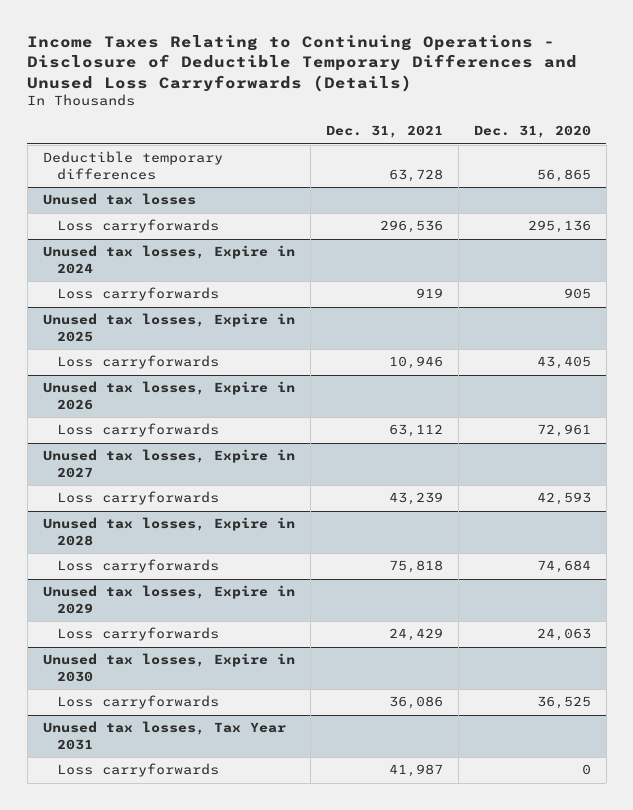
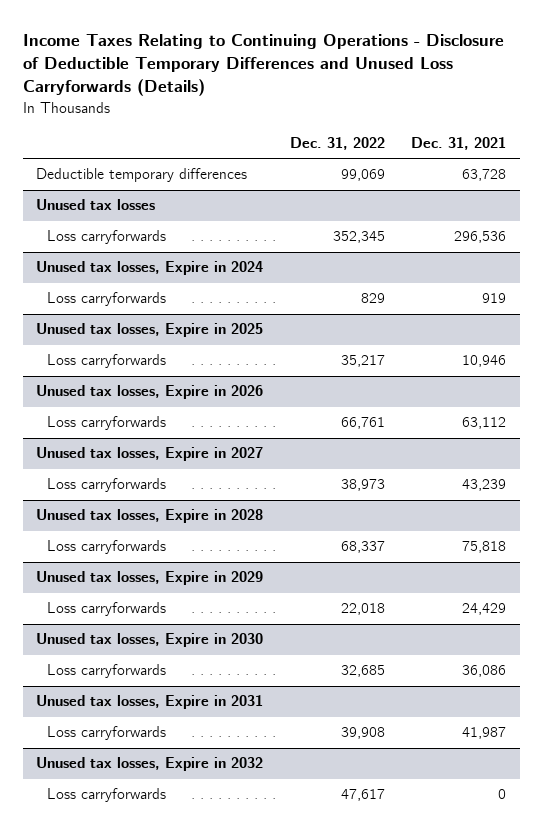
- | Dec. 31, 2021 | Dec. 31, 2020
+ | Dec. 31, 2022 | Dec. 31, 2021
- Unused tax losses, Tax Year 2031
+ Unused tax losses, Expire in 2031
+ Unused tax losses, Expire in 2032
+ Loss carryforwards | 47,617 | 0

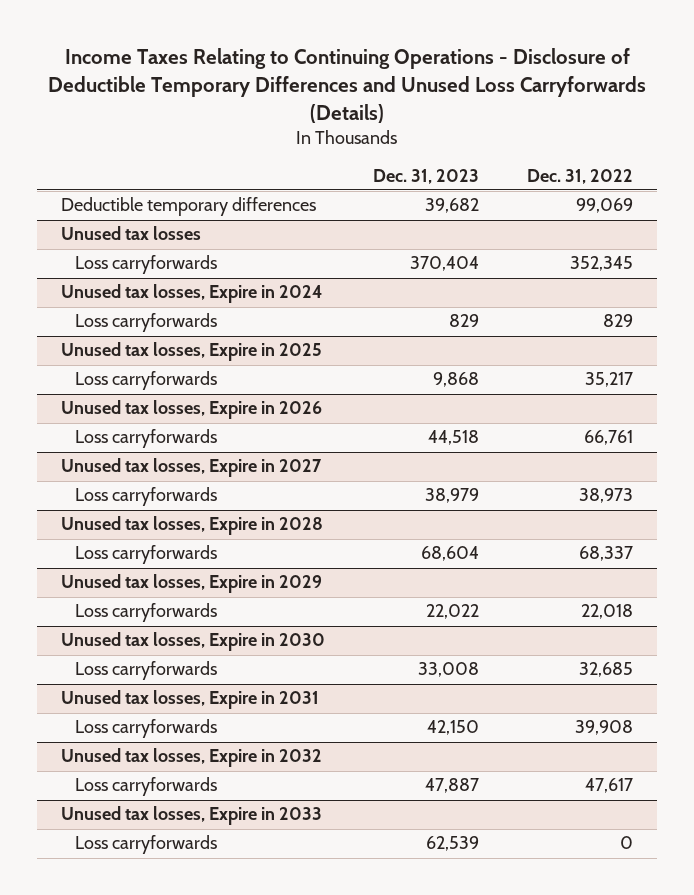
- | Dec. 31, 2022 | Dec. 31, 2021
+ | Dec. 31, 2023 | Dec. 31, 2022
+ Unused tax losses, Expire in 2033
+ Loss carryforwards | 62,539 | 0

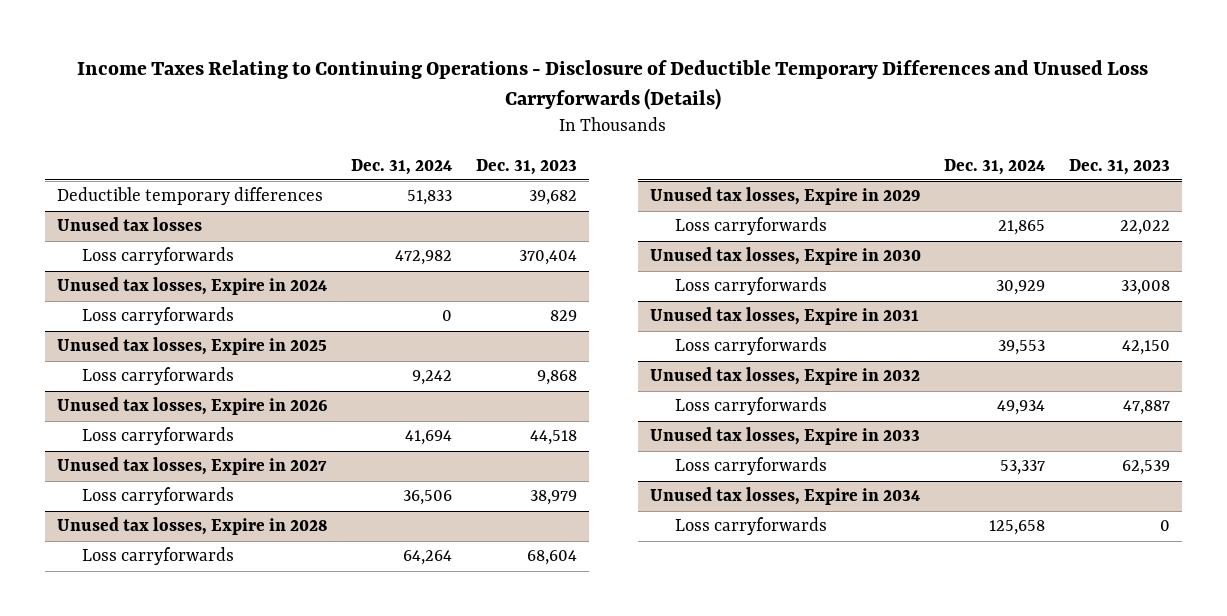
- | Dec. 31, 2023 | Dec. 31, 2022
+ | Dec. 31, 2024 | Dec. 31, 2023
+ Unused tax losses, Expire in 2034
+ Loss carryforwards | 125,658 | 0

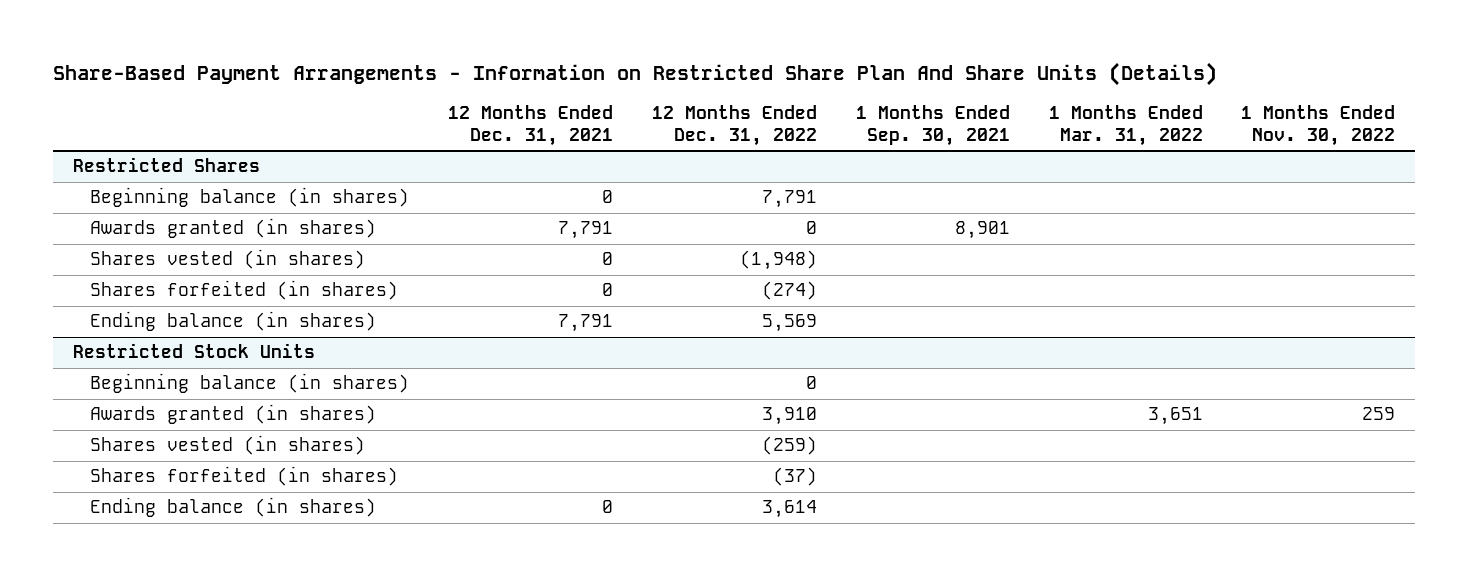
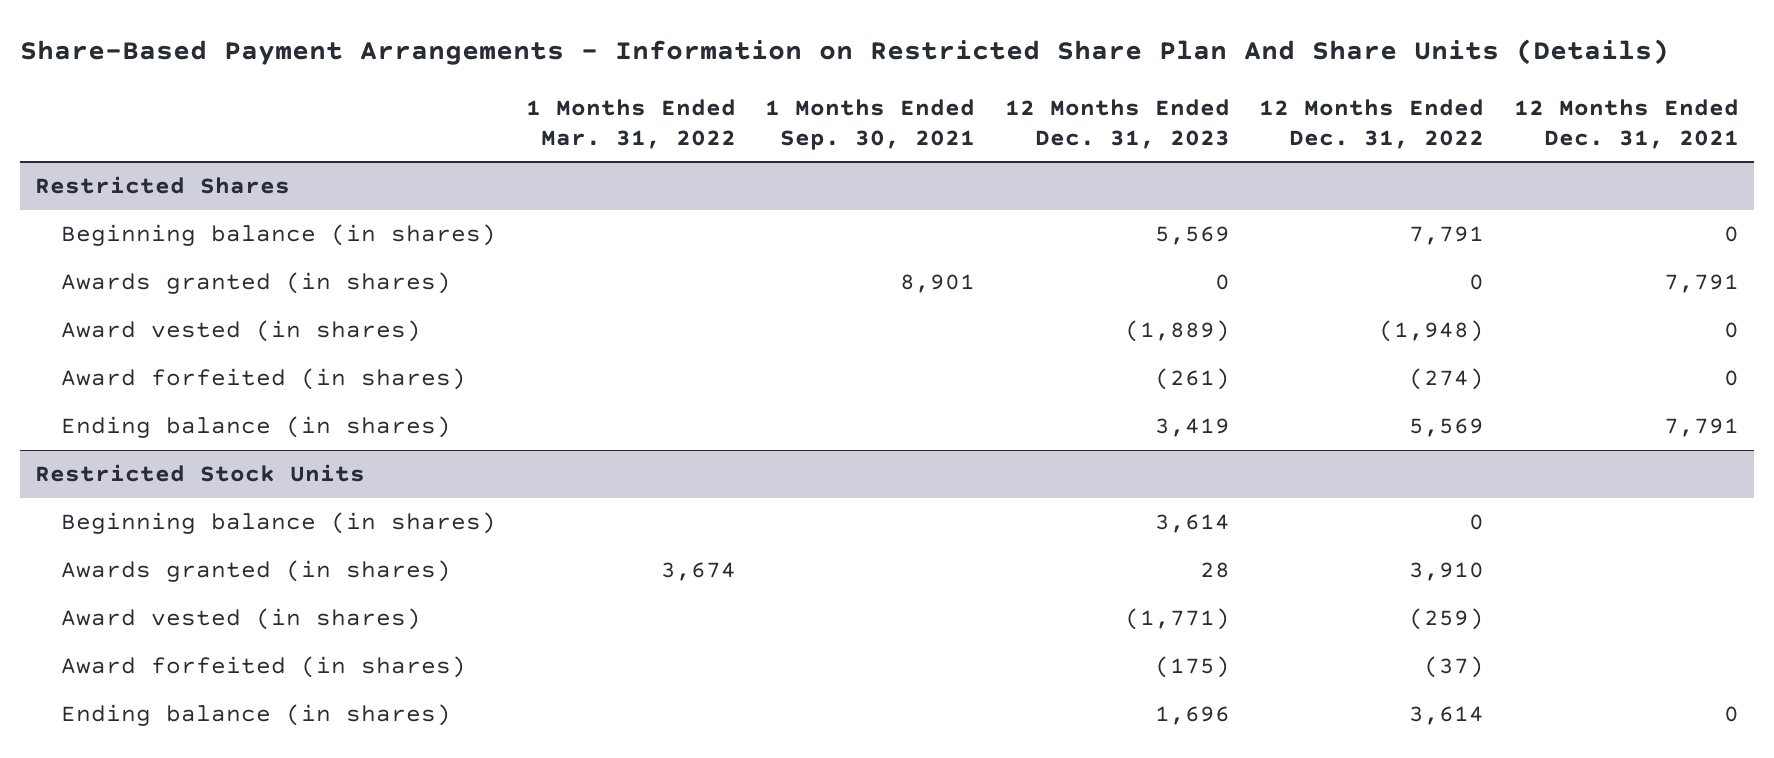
- | 12 Months Ended Dec. 31, 2021 | 12 Months Ended Dec. 31, 2022 | 1 Months Ended Sep. 30, 2021 | 1 Months Ended Mar. 31, 2022 | 1 Months Ended Nov. 30, 2022
+ | 1 Months Ended Mar. 31, 2022 | 1 Months Ended Sep. 30, 2021 | 12 Months Ended Dec. 31, 2023 | 12 Months Ended Dec. 31, 2022 | 12 Months Ended Dec. 31, 2021
@ Restricted Shares
- Shares vested (in shares) | 0 | (1,948) | | |
- Shares forfeited (in shares) | 0 | (274) | | |
+ Award vested (in shares) | | | (1,889) | (1,948) | 0
+ Award forfeited (in shares) | | | (261) | (274) | 0
@ Restricted Stock Units
- Awards granted (in shares) | | 3,910 | | 3,651 | 259
- Shares vested (in shares) | | (259) | | |
- Shares forfeited (in shares) | | (37) | | |
+ Awards granted (in shares) | 3,674 | | 28 | 3,910 |
+ Award vested (in shares) | | | (1,771) | (259) |
+ Award forfeited (in shares) | | | (175) | (37) |

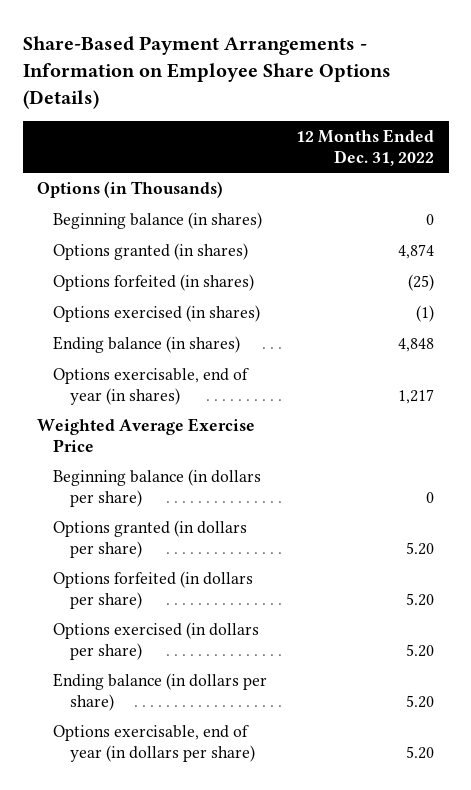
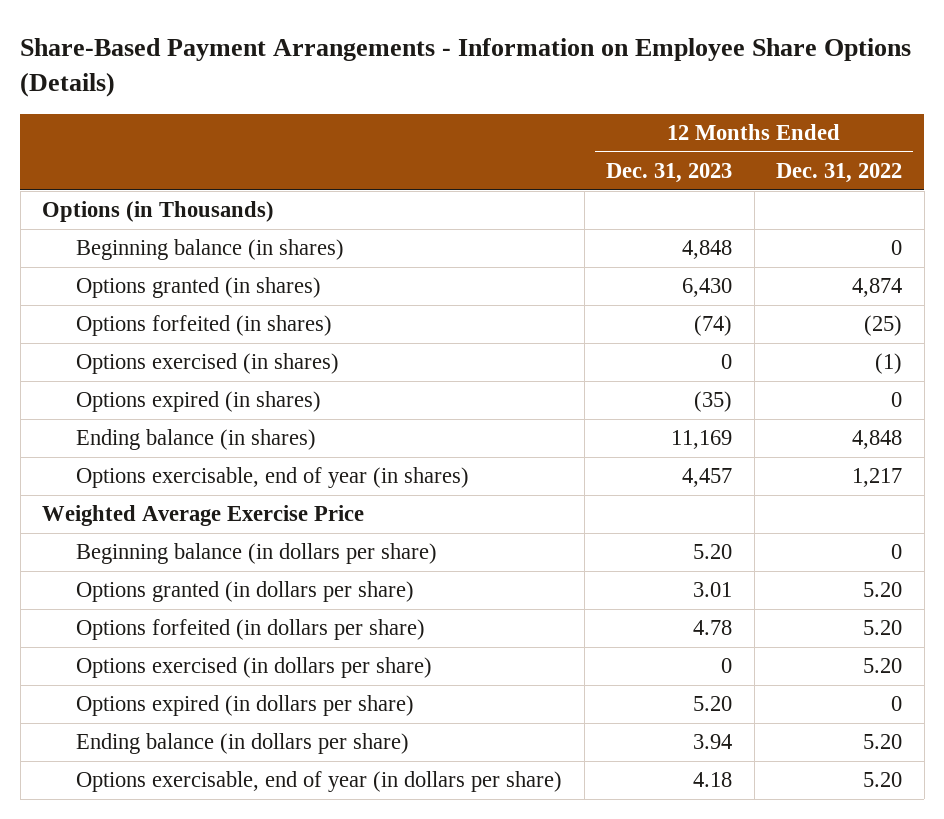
- | 12 Months Ended Dec. 31, 2022
+ | 12 Months Ended Dec. 31, 2023 | 12 Months Ended Dec. 31, 2022
+ Options expired (in shares) | (35) | 0
+ Options expired (in dollars per share) | 5.20 | 0

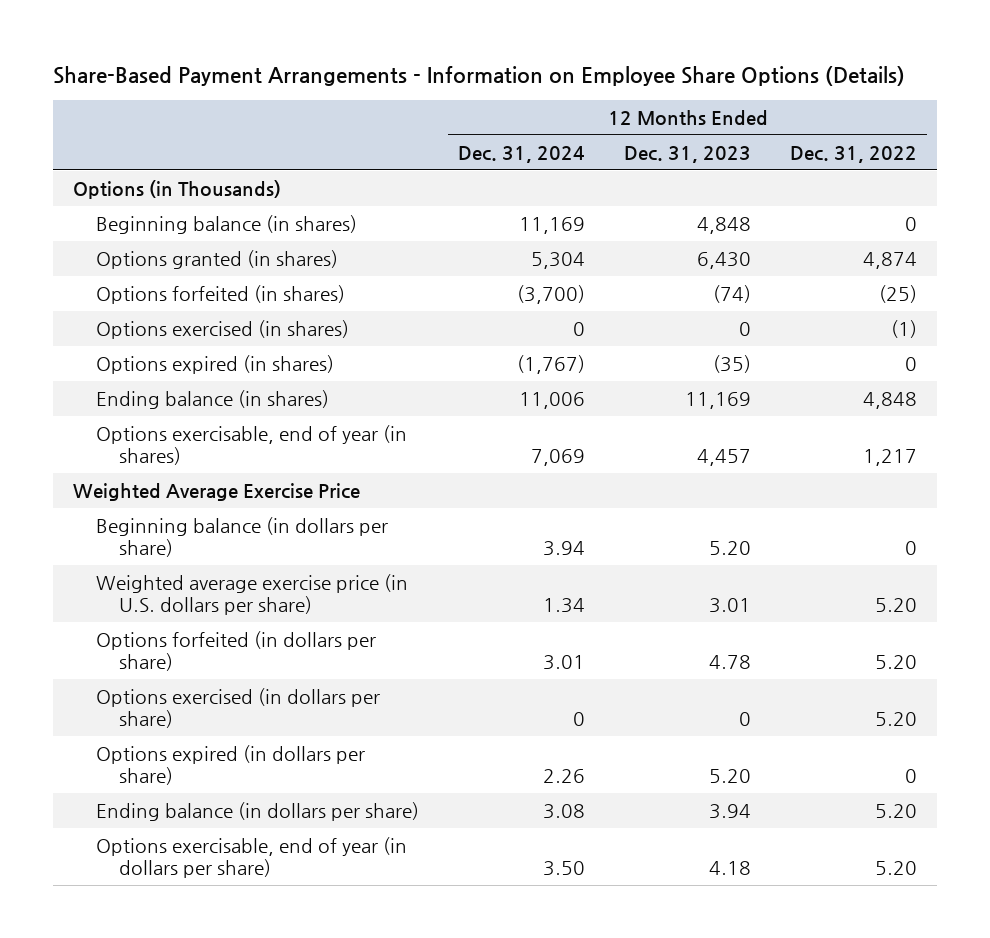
- | 12 Months Ended Dec. 31, 2023 | 12 Months Ended Dec. 31, 2022
+ | 12 Months Ended Dec. 31, 2024 | 12 Months Ended Dec. 31, 2023 | 12 Months Ended Dec. 31, 2022
- Options granted (in dollars per share) | 3.01 | 5.20
+ Weighted average exercise price (in U.S. dollars per share) | 1.34 | 3.01 | 5.20

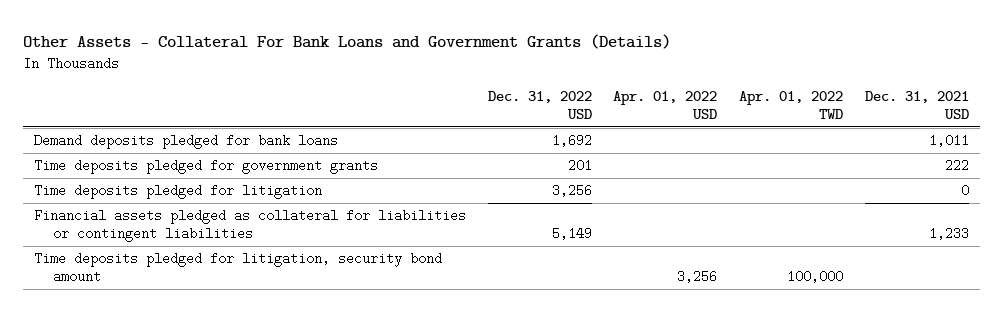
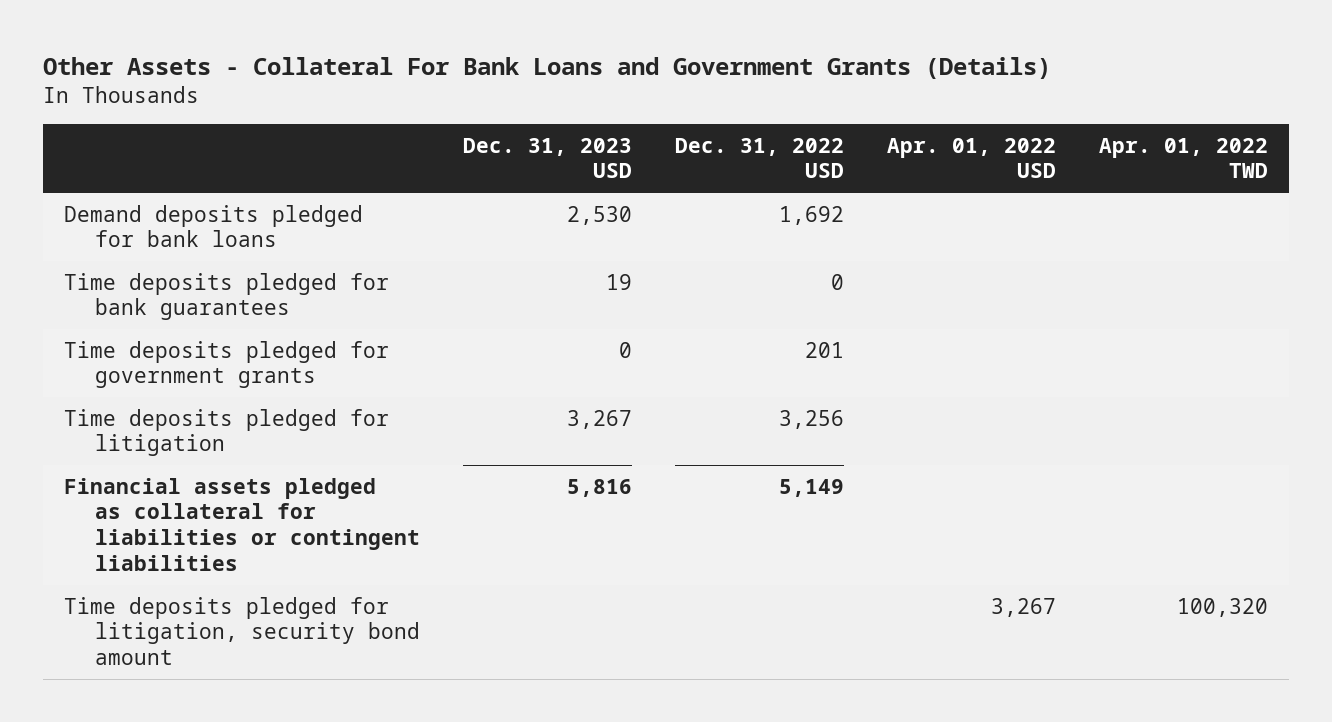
- | Dec. 31, 2022 USD | Apr. 01, 2022 USD | Apr. 01, 2022 TWD | Dec. 31, 2021 USD
+ | Dec. 31, 2023 USD | Dec. 31, 2022 USD | Apr. 01, 2022 USD | Apr. 01, 2022 TWD
+ Time deposits pledged for bank guarantees | 19 | 0 | |
- Time deposits pledged for litigation, security bond amount | | 3,256 | 100,000 |
+ Time deposits pledged for litigation, security bond amount | | | 3,267 | 100,320

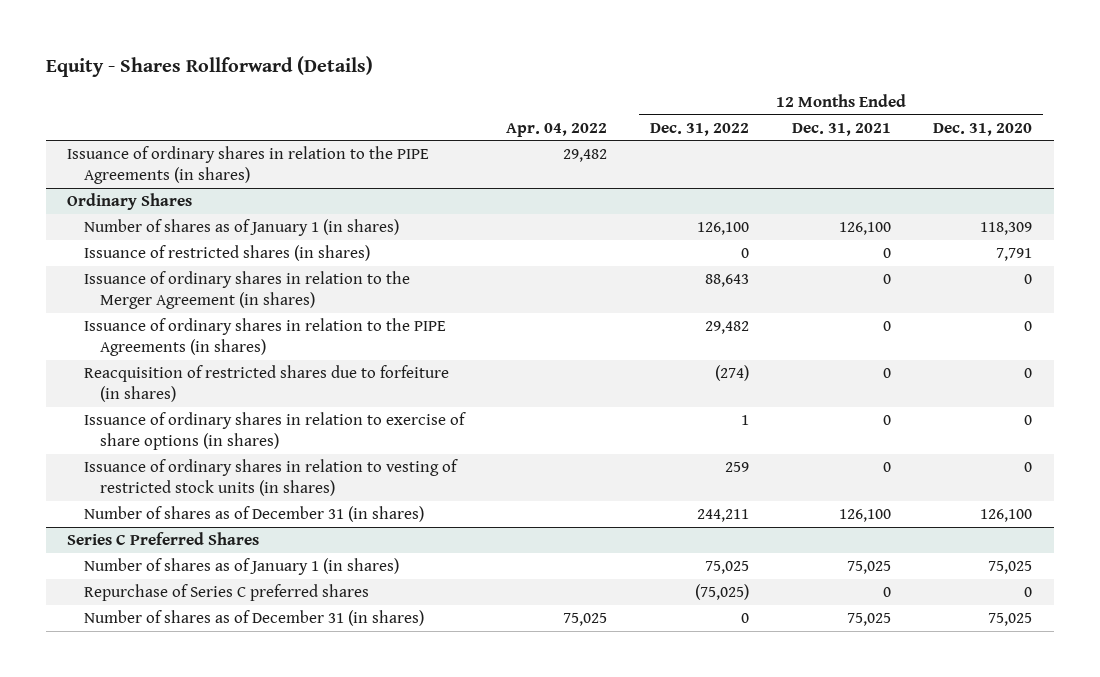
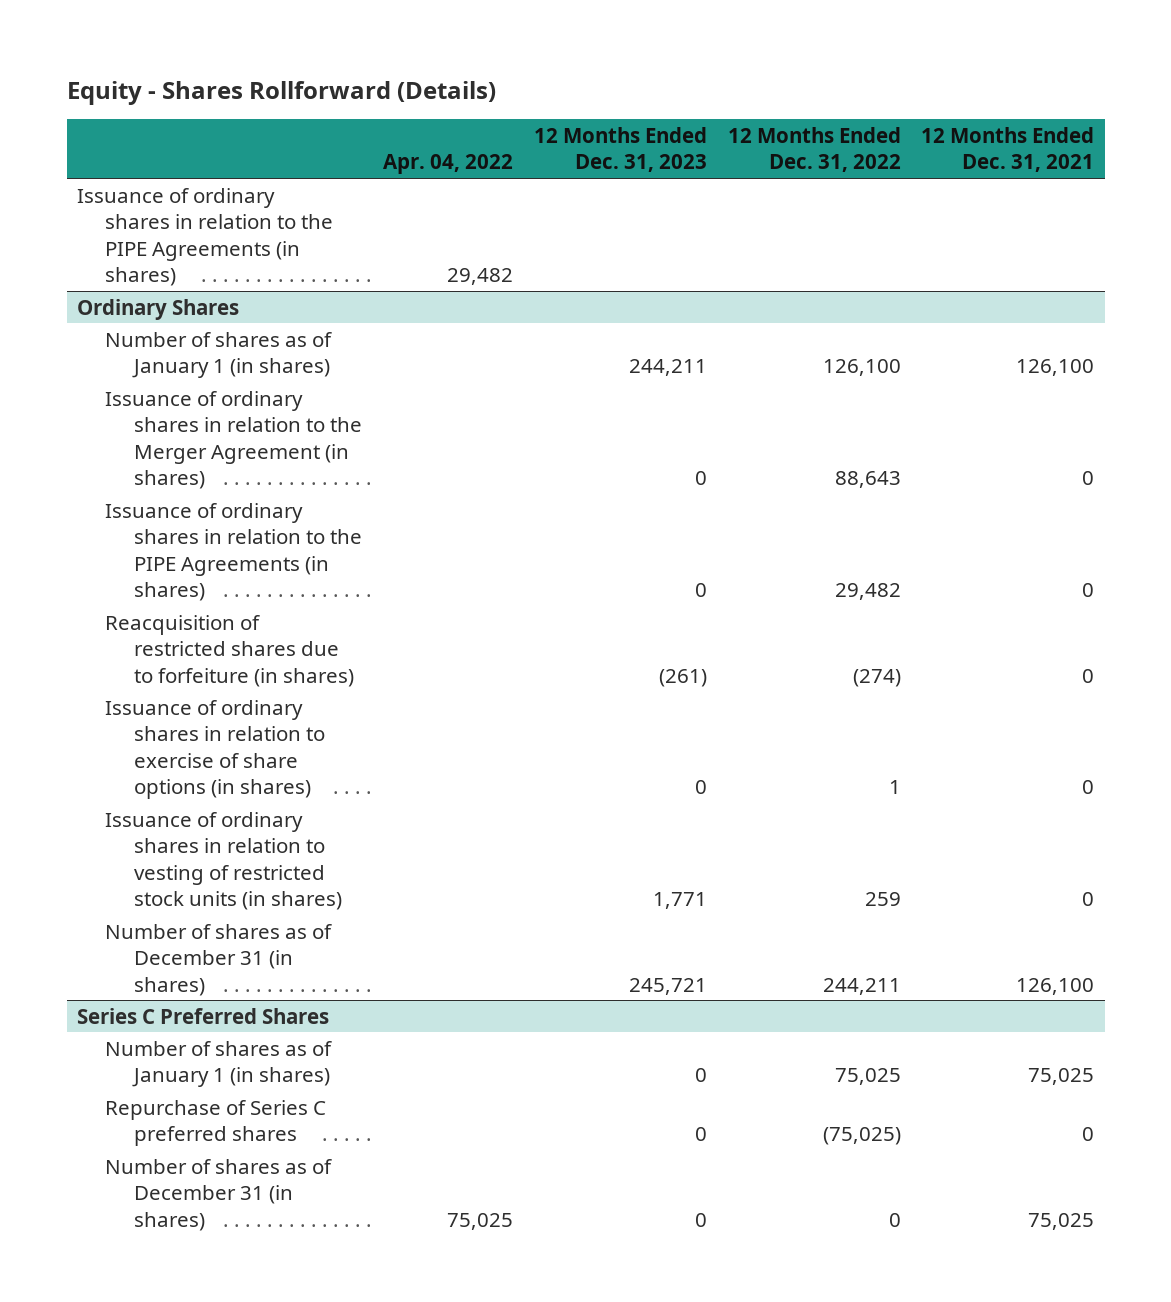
- | Apr. 04, 2022 | 12 Months Ended Dec. 31, 2022 | 12 Months Ended Dec. 31, 2021 | 12 Months Ended Dec. 31, 2020
+ | Apr. 04, 2022 | 12 Months Ended Dec. 31, 2023 | 12 Months Ended Dec. 31, 2022 | 12 Months Ended Dec. 31, 2021
@ Ordinary Shares
- Issuance of restricted shares (in shares) | | 0 | 0 | 7,791

